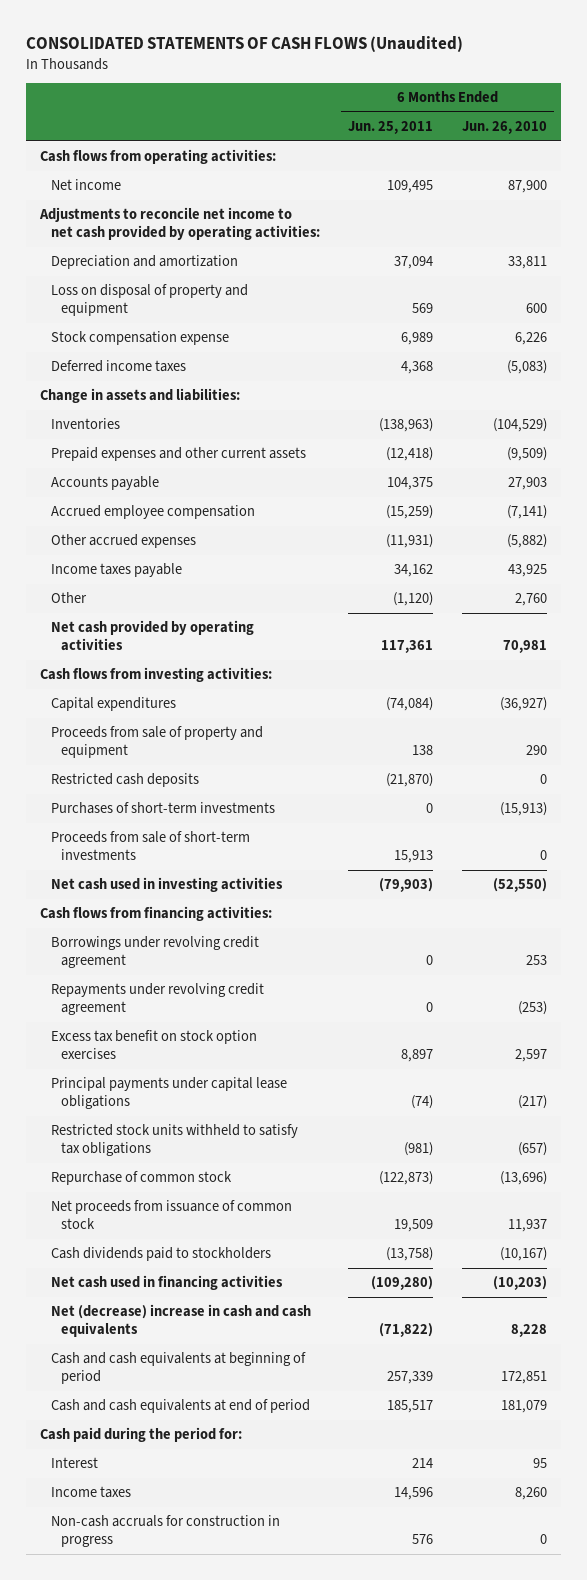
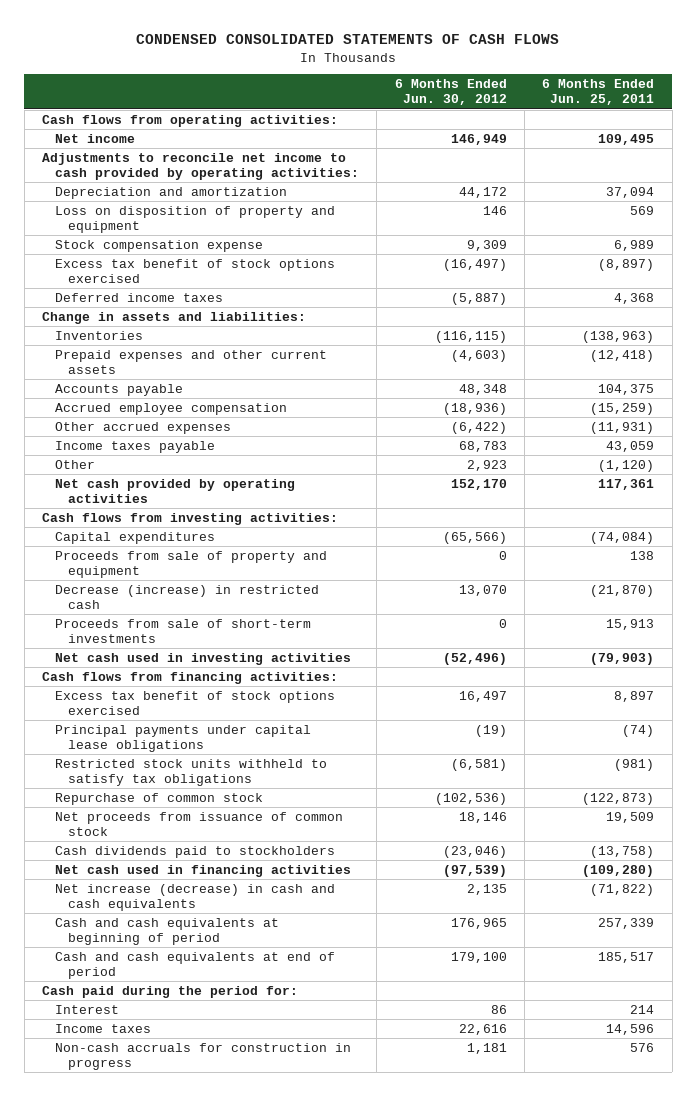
- CONSOLIDATED STATEMENTS OF CASH FLOWS (Unaudited)
+ CONDENSED CONSOLIDATED STATEMENTS OF CASH FLOWS
- | 6 Months Ended Jun. 25, 2011 | 6 Months Ended Jun. 26, 2010
+ | 6 Months Ended Jun. 30, 2012 | 6 Months Ended Jun. 25, 2011
- Adjustments to reconcile net income to net cash provided by operating activities:
+ Adjustments to reconcile net income to cash provided by operating activities:
- Loss on disposal of property and equipment | 569 | 600
+ Loss on disposition of property and equipment | 146 | 569
+ Excess tax benefit of stock options exercised | (16,497) | (8,897)
- Income taxes payable | 34,162 | 43,925
+ Income taxes payable | 68,783 | 43,059
- Restricted cash deposits | (21,870) | 0
- Purchases of short-term investments | 0 | (15,913)
+ Decrease (increase) in restricted cash | 13,070 | (21,870)
- Borrowings under revolving credit agreement | 0 | 253
- Repayments under revolving credit agreement | 0 | (253)
- Excess tax benefit on stock option exercises | 8,897 | 2,597
+ Excess tax benefit of stock options exercised | 16,497 | 8,897
- Net (decrease) increase in cash and cash equivalents | (71,822) | 8,228
+ Net increase (decrease) in cash and cash equivalents | 2,135 | (71,822)

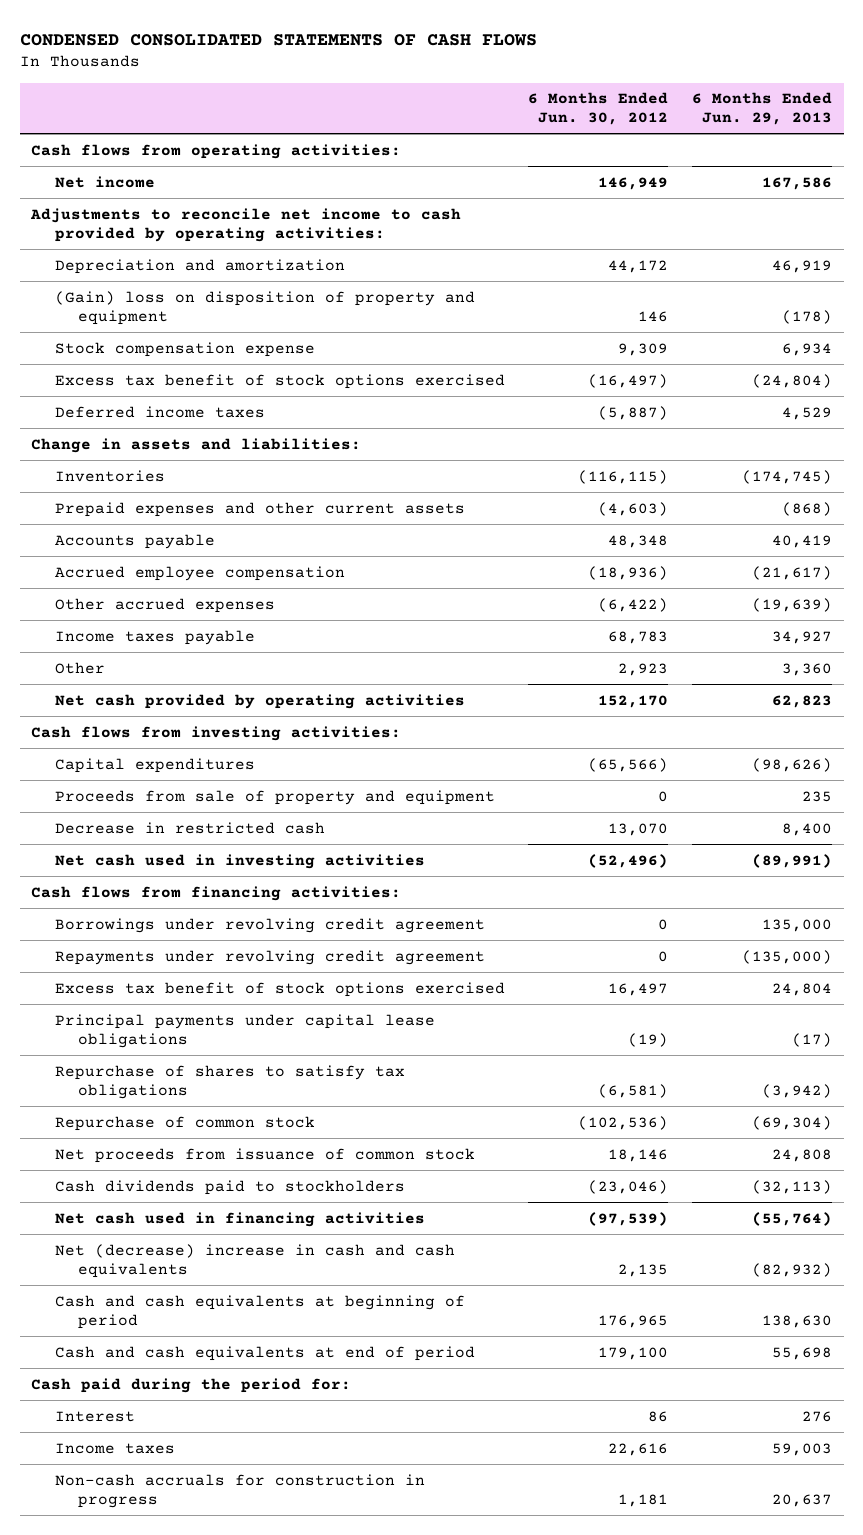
- | 6 Months Ended Jun. 30, 2012 | 6 Months Ended Jun. 25, 2011
+ | 6 Months Ended Jun. 30, 2012 | 6 Months Ended Jun. 29, 2013
- Loss on disposition of property and equipment | 146 | 569
+ (Gain) loss on disposition of property and equipment | 146 | (178)
- Decrease (increase) in restricted cash | 13,070 | (21,870)
- Proceeds from sale of short-term investments | 0 | 15,913
+ Decrease in restricted cash | 13,070 | 8,400
+ Borrowings under revolving credit agreement | 0 | 135,000
+ Repayments under revolving credit agreement | 0 | (135,000)
- Restricted stock units withheld to satisfy tax obligations | (6,581) | (981)
+ Repurchase of shares to satisfy tax obligations | (6,581) | (3,942)
- Net increase (decrease) in cash and cash equivalents | 2,135 | (71,822)
+ Net (decrease) increase in cash and cash equivalents | 2,135 | (82,932)

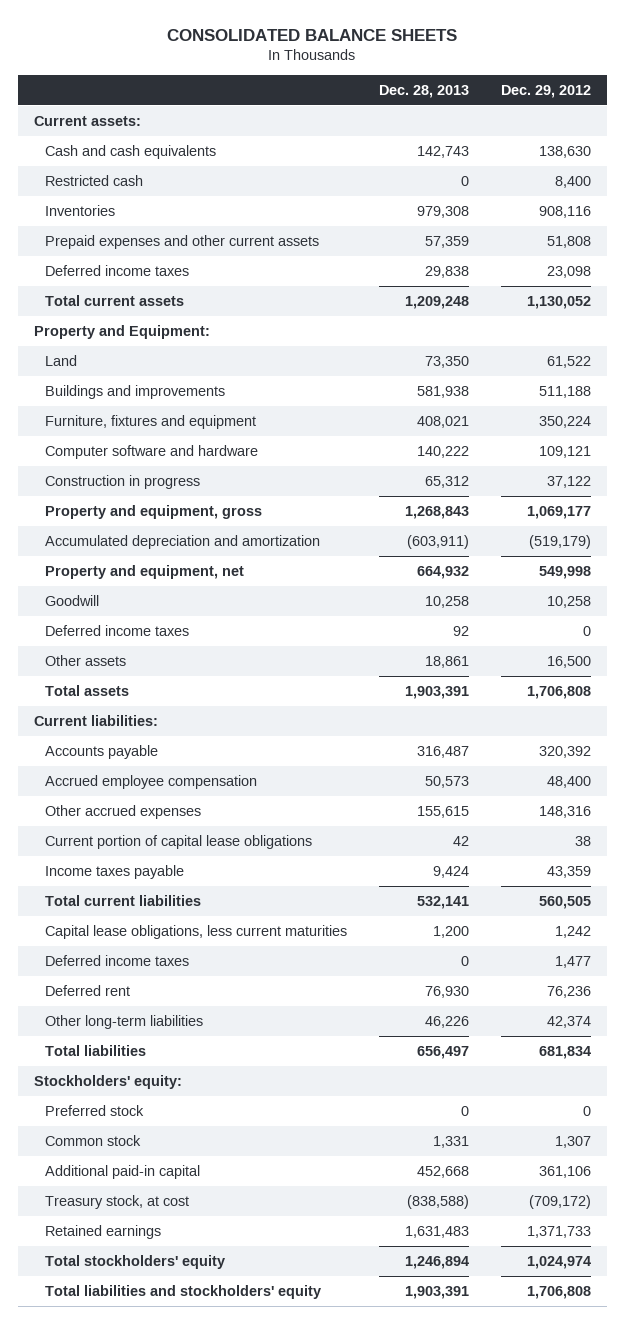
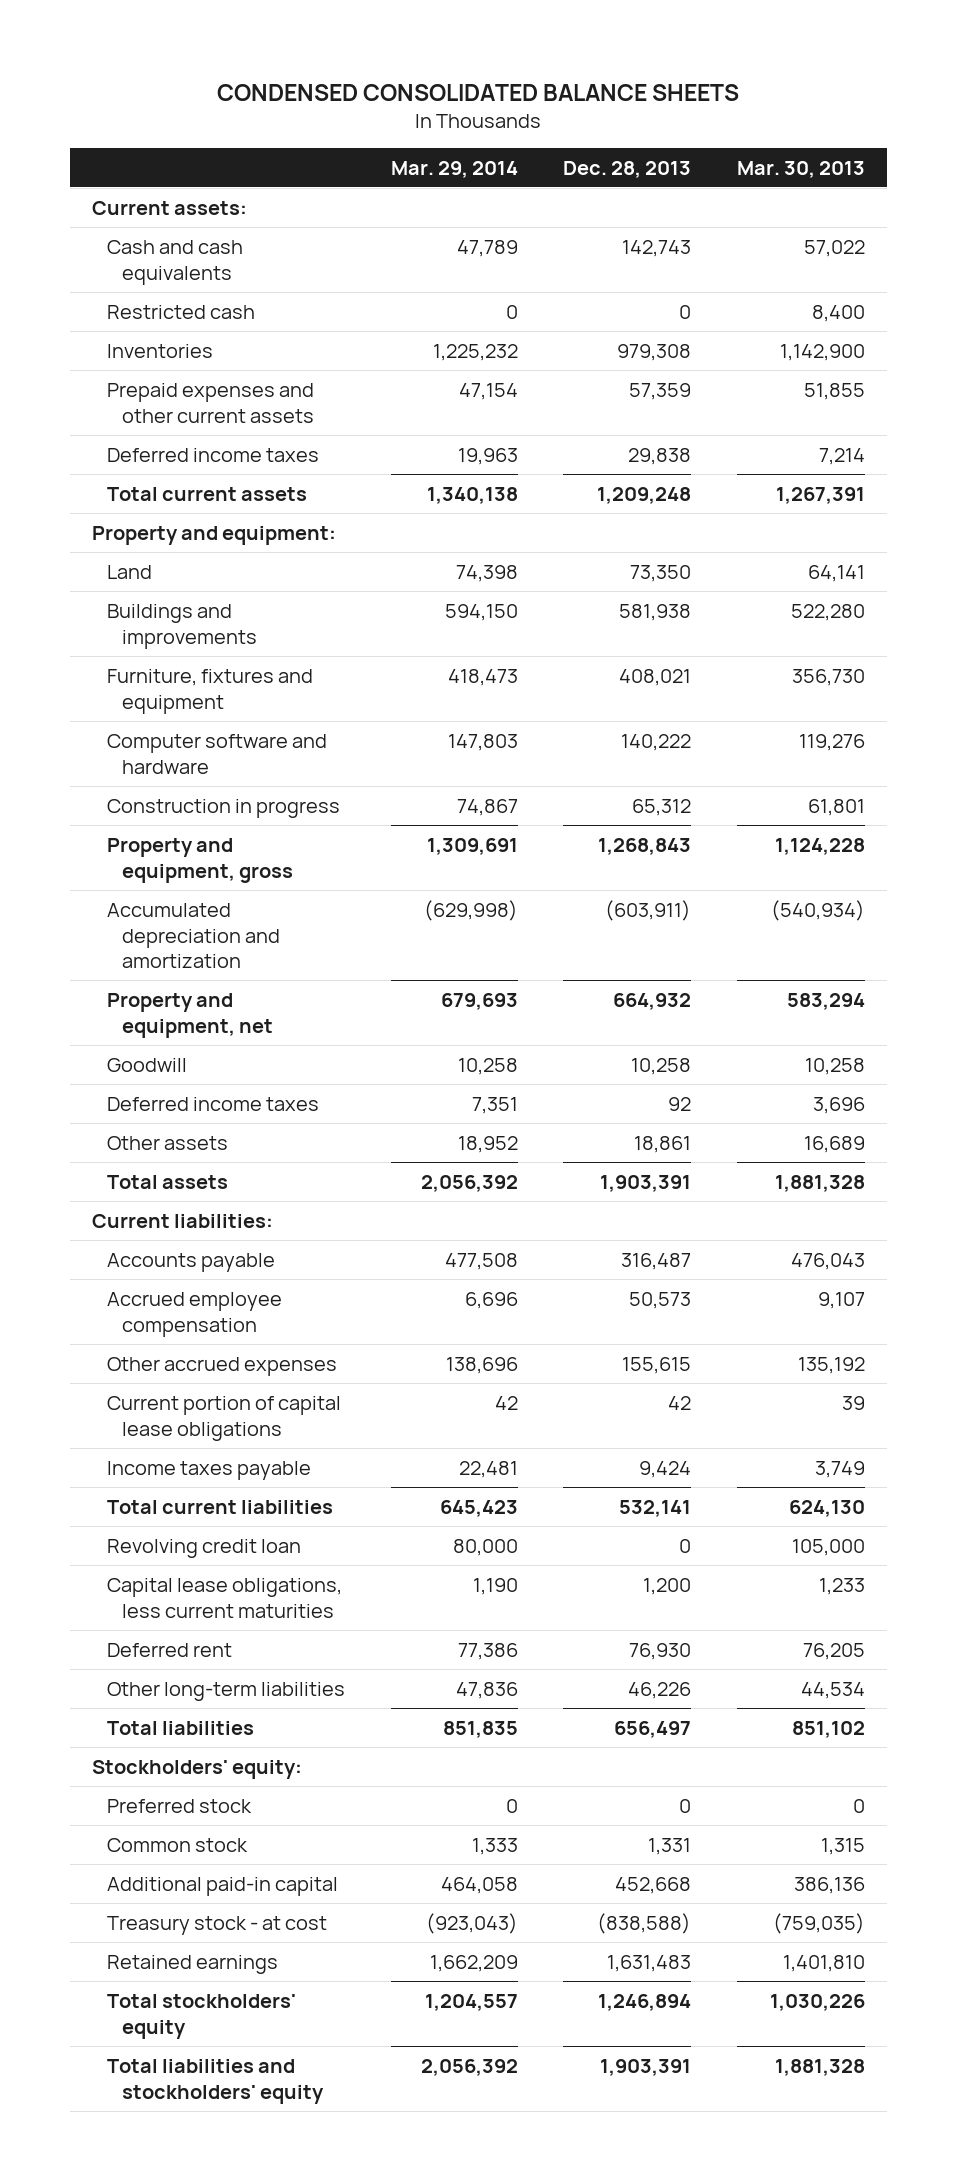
- CONSOLIDATED BALANCE SHEETS
+ CONDENSED CONSOLIDATED BALANCE SHEETS
- | Dec. 28, 2013 | Dec. 29, 2012
+ | Mar. 29, 2014 | Dec. 28, 2013 | Mar. 30, 2013
- Property and Equipment:
+ Property and equipment:
+ Revolving credit loan | 80,000 | 0 | 105,000
- Deferred income taxes | 0 | 1,477
- Treasury stock, at cost | (838,588) | (709,172)
+ Treasury stock - at cost | (923,043) | (838,588) | (759,035)

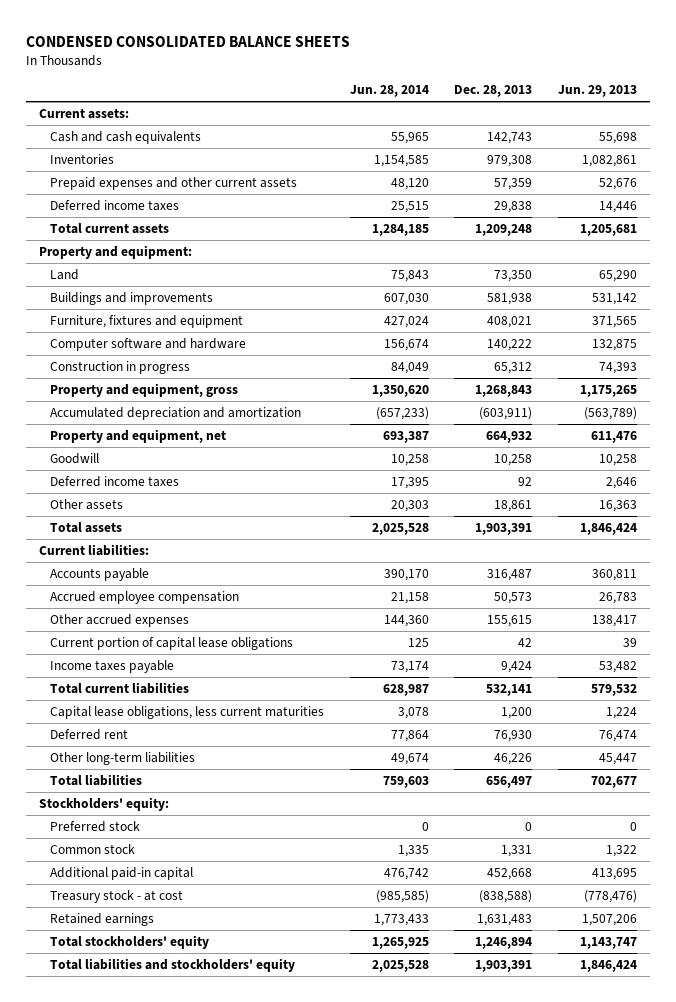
- | Mar. 29, 2014 | Dec. 28, 2013 | Mar. 30, 2013
+ | Jun. 28, 2014 | Dec. 28, 2013 | Jun. 29, 2013
- Restricted cash | 0 | 0 | 8,400
- Revolving credit loan | 80,000 | 0 | 105,000

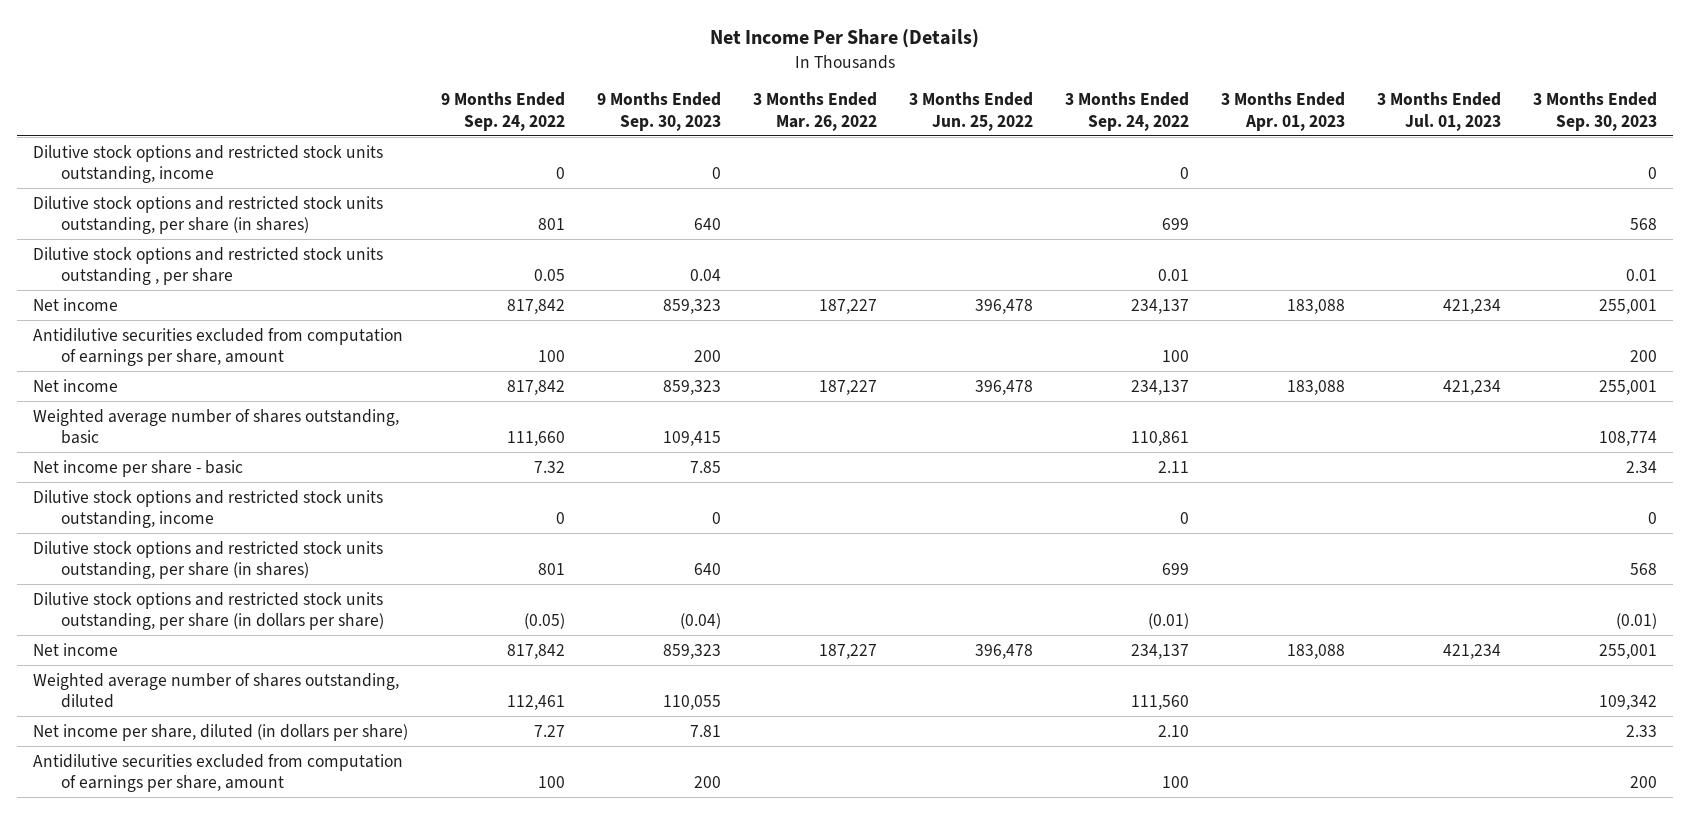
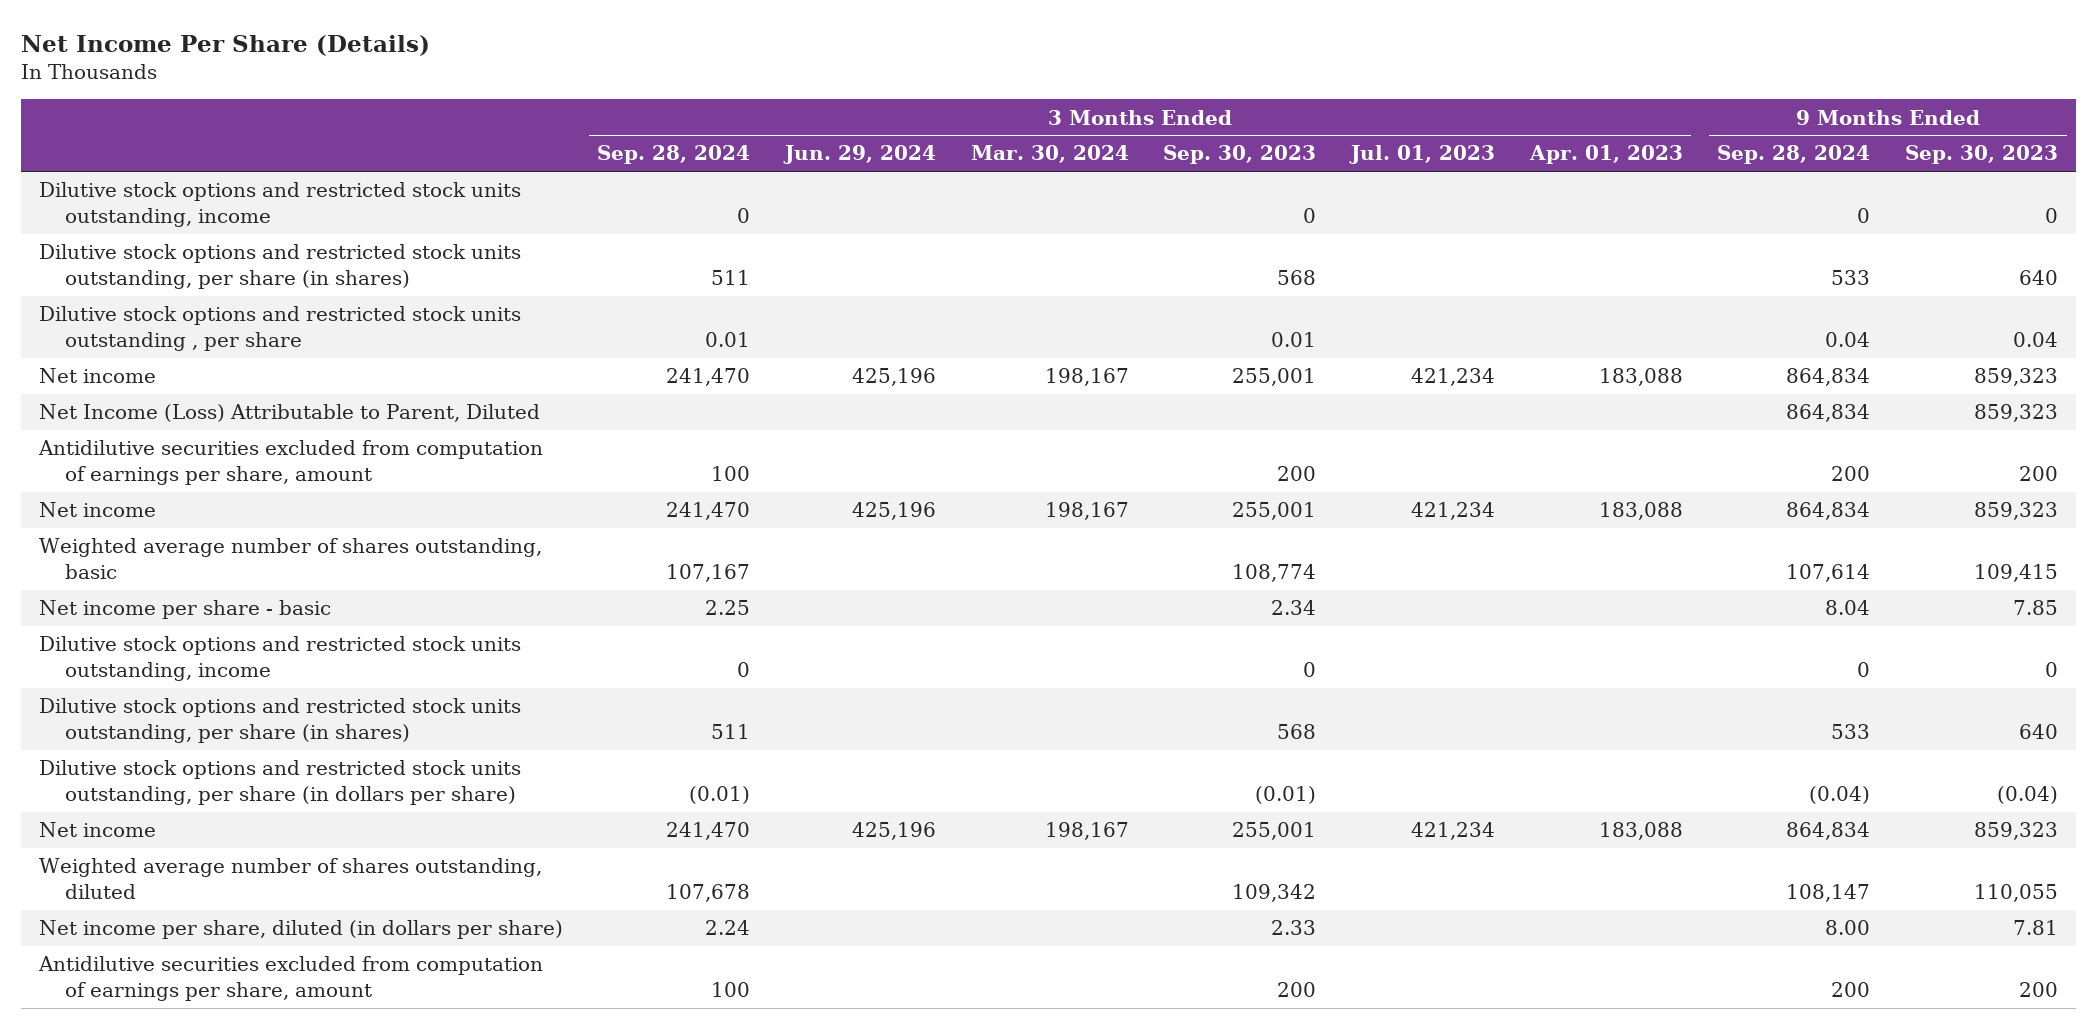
- | 9 Months Ended Sep. 24, 2022 | 9 Months Ended Sep. 30, 2023 | 3 Months Ended Mar. 26, 2022 | 3 Months Ended Jun. 25, 2022 | 3 Months Ended Sep. 24, 2022 | 3 Months Ended Apr. 01, 2023 | 3 Months Ended Jul. 01, 2023 | 3 Months Ended Sep. 30, 2023
+ | 3 Months Ended Sep. 28, 2024 | 3 Months Ended Jun. 29, 2024 | 3 Months Ended Mar. 30, 2024 | 3 Months Ended Sep. 30, 2023 | 3 Months Ended Jul. 01, 2023 | 3 Months Ended Apr. 01, 2023 | 9 Months Ended Sep. 28, 2024 | 9 Months Ended Sep. 30, 2023
+ Net Income (Loss) Attributable to Parent, Diluted | | | | | | | 864,834 | 859,323

